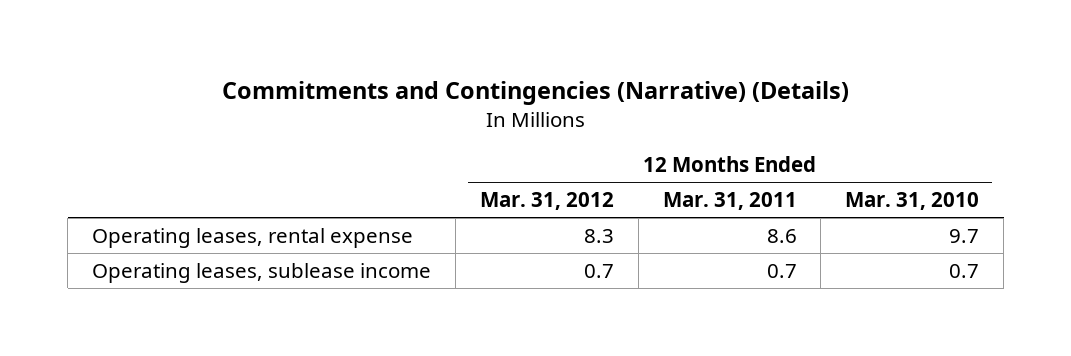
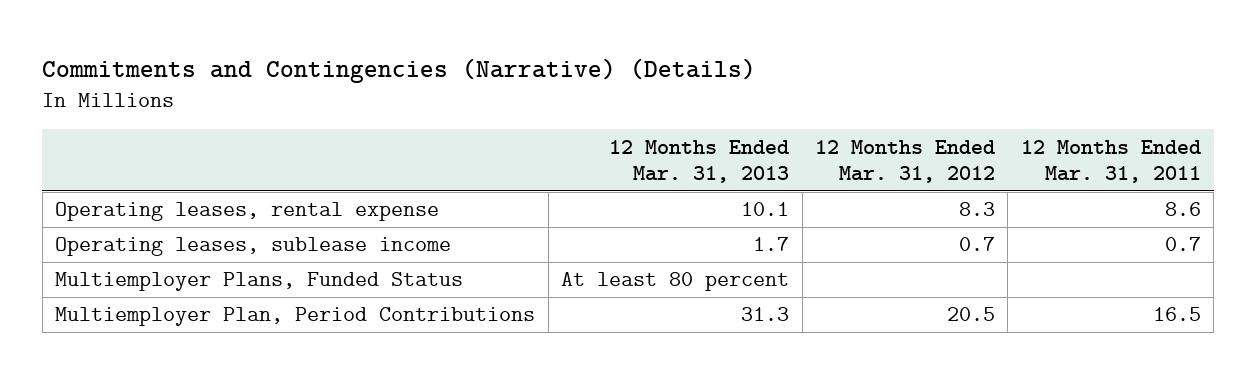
- | 12 Months Ended Mar. 31, 2012 | 12 Months Ended Mar. 31, 2011 | 12 Months Ended Mar. 31, 2010
+ | 12 Months Ended Mar. 31, 2013 | 12 Months Ended Mar. 31, 2012 | 12 Months Ended Mar. 31, 2011
+ Multiemployer Plans, Funded Status | At least 80 percent | |
+ Multiemployer Plan, Period Contributions | 31.3 | 20.5 | 16.5

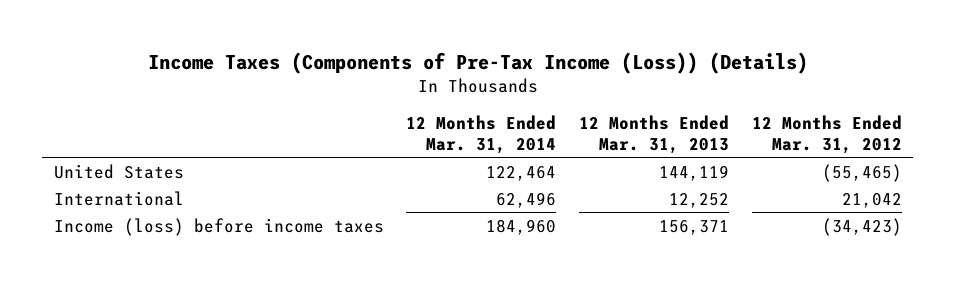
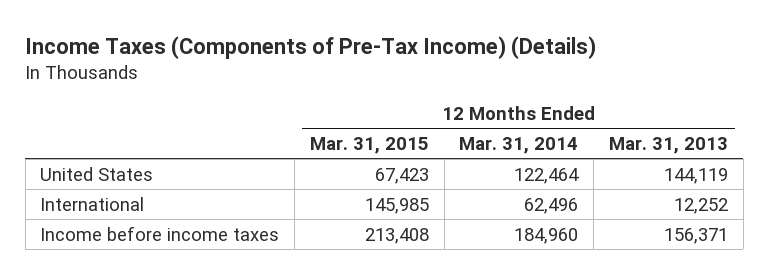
- Income Taxes (Components of Pre-Tax Income (Loss)) (Details)
+ Income Taxes (Components of Pre-Tax Income) (Details)
- | 12 Months Ended Mar. 31, 2014 | 12 Months Ended Mar. 31, 2013 | 12 Months Ended Mar. 31, 2012
+ | 12 Months Ended Mar. 31, 2015 | 12 Months Ended Mar. 31, 2014 | 12 Months Ended Mar. 31, 2013
- Income (loss) before income taxes | 184,960 | 156,371 | (34,423)
+ Income before income taxes | 213,408 | 184,960 | 156,371

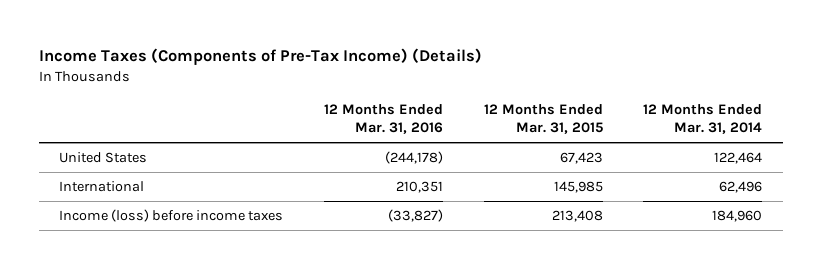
- | 12 Months Ended Mar. 31, 2015 | 12 Months Ended Mar. 31, 2014 | 12 Months Ended Mar. 31, 2013
+ | 12 Months Ended Mar. 31, 2016 | 12 Months Ended Mar. 31, 2015 | 12 Months Ended Mar. 31, 2014
- Income before income taxes | 213,408 | 184,960 | 156,371
+ Income (loss) before income taxes | (33,827) | 213,408 | 184,960

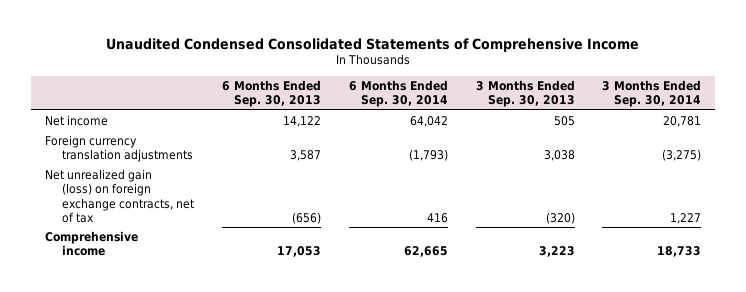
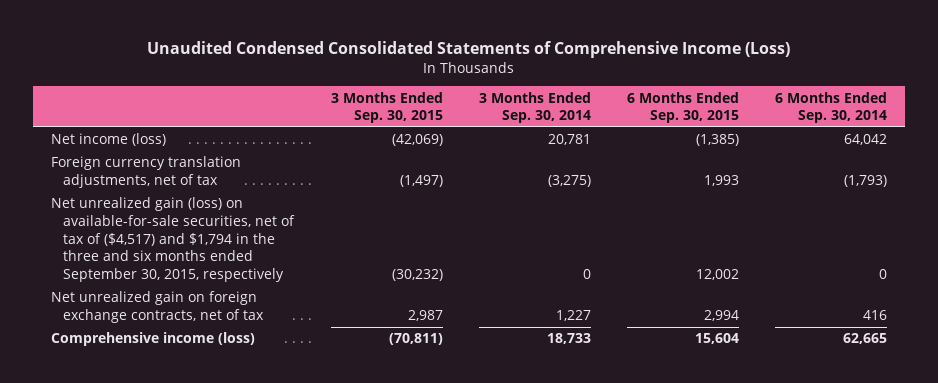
- Unaudited Condensed Consolidated Statements of Comprehensive Income
+ Unaudited Condensed Consolidated Statements of Comprehensive Income (Loss)
- | 6 Months Ended Sep. 30, 2013 | 6 Months Ended Sep. 30, 2014 | 3 Months Ended Sep. 30, 2013 | 3 Months Ended Sep. 30, 2014
+ | 3 Months Ended Sep. 30, 2015 | 3 Months Ended Sep. 30, 2014 | 6 Months Ended Sep. 30, 2015 | 6 Months Ended Sep. 30, 2014
- Net income | 14,122 | 64,042 | 505 | 20,781
- Foreign currency translation adjustments | 3,587 | (1,793) | 3,038 | (3,275)
- Net unrealized gain (loss) on foreign exchange contracts, net of tax | (656) | 416 | (320) | 1,227
- Comprehensive income | 17,053 | 62,665 | 3,223 | 18,733
+ Net income (loss) | (42,069) | 20,781 | (1,385) | 64,042
+ Foreign currency translation adjustments, net of tax | (1,497) | (3,275) | 1,993 | (1,793)
+ Net unrealized gain (loss) on available-for-sale securities, net of tax of ($4,517) and $1,794 in the three and six months ended September 30, 2015, respectively | (30,232) | 0 | 12,002 | 0
+ Net unrealized gain on foreign exchange contracts, net of tax | 2,987 | 1,227 | 2,994 | 416
+ Comprehensive income (loss) | (70,811) | 18,733 | 15,604 | 62,665

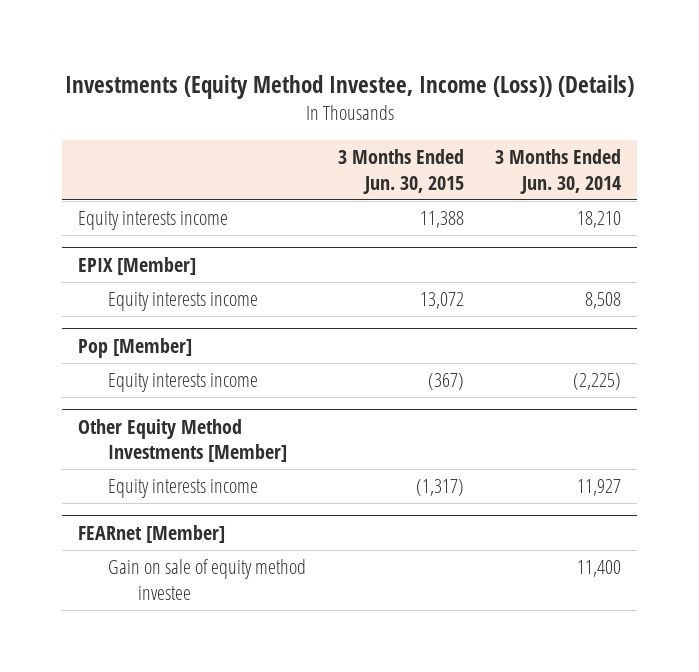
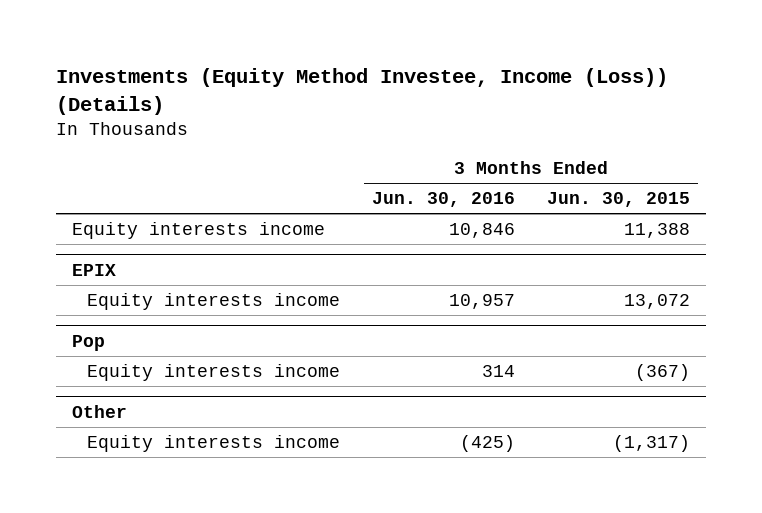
- | 3 Months Ended Jun. 30, 2015 | 3 Months Ended Jun. 30, 2014
+ | 3 Months Ended Jun. 30, 2016 | 3 Months Ended Jun. 30, 2015
- EPIX [Member]
+ EPIX
- Pop [Member]
+ Pop
- Other Equity Method Investments [Member]
+ Other
- FEARnet [Member]
- Gain on sale of equity method investee | | 11,400

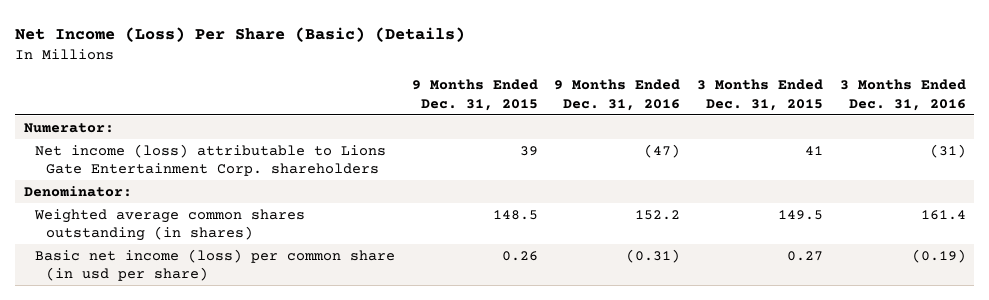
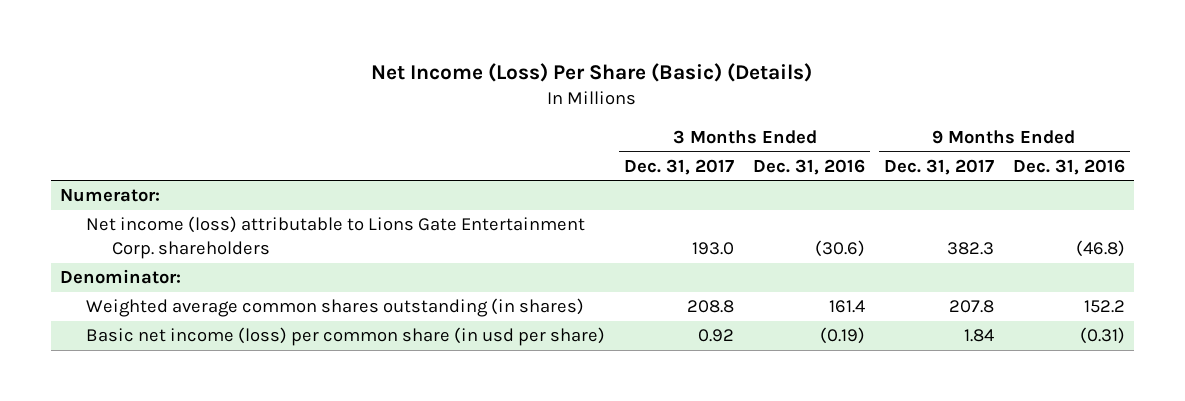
- | 9 Months Ended Dec. 31, 2015 | 9 Months Ended Dec. 31, 2016 | 3 Months Ended Dec. 31, 2015 | 3 Months Ended Dec. 31, 2016
+ | 3 Months Ended Dec. 31, 2017 | 3 Months Ended Dec. 31, 2016 | 9 Months Ended Dec. 31, 2017 | 9 Months Ended Dec. 31, 2016
- Net income (loss) attributable to Lions Gate Entertainment Corp. shareholders | 39 | (47) | 41 | (31)
+ Net income (loss) attributable to Lions Gate Entertainment Corp. shareholders | 193.0 | (30.6) | 382.3 | (46.8)

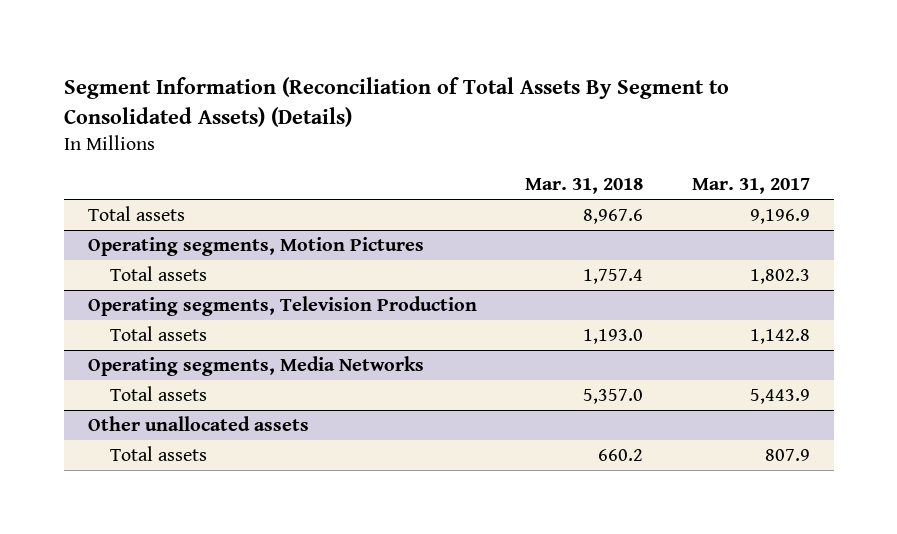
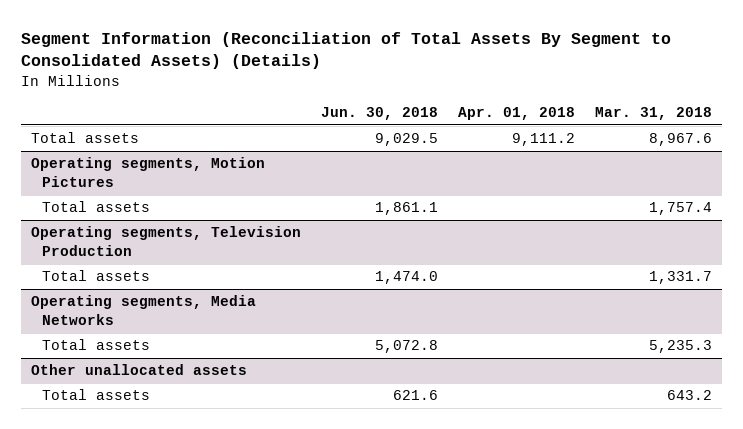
- | Mar. 31, 2018 | Mar. 31, 2017
+ | Jun. 30, 2018 | Apr. 01, 2018 | Mar. 31, 2018
@ Operating segments, Television Production
- Total assets | 1,193.0 | 1,142.8
+ Total assets | 1,474.0 | | 1,331.7
@ Operating segments, Media Networks
- Total assets | 5,357.0 | 5,443.9
+ Total assets | 5,072.8 | | 5,235.3
@ Other unallocated assets
- Total assets | 660.2 | 807.9
+ Total assets | 621.6 | | 643.2

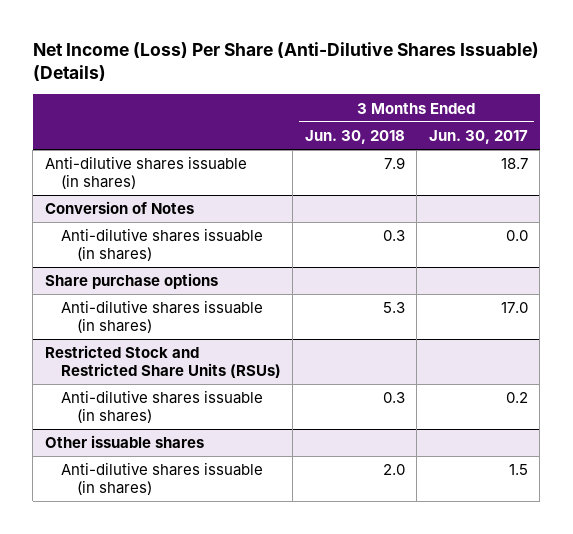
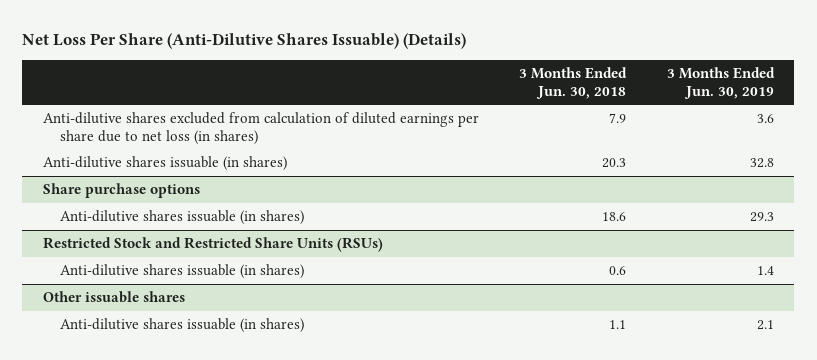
- Net Income (Loss) Per Share (Anti-Dilutive Shares Issuable) (Details)
+ Net Loss Per Share (Anti-Dilutive Shares Issuable) (Details)
- | 3 Months Ended Jun. 30, 2018 | 3 Months Ended Jun. 30, 2017
+ | 3 Months Ended Jun. 30, 2018 | 3 Months Ended Jun. 30, 2019
- Anti-dilutive shares issuable (in shares) | 7.9 | 18.7
- Conversion of Notes
- Anti-dilutive shares issuable (in shares) | 0.3 | 0.0
+ Anti-dilutive shares excluded from calculation of diluted earnings per share due to net loss (in shares) | 7.9 | 3.6
+ Anti-dilutive shares issuable (in shares) | 20.3 | 32.8
@ Share purchase options
- Anti-dilutive shares issuable (in shares) | 5.3 | 17.0
+ Anti-dilutive shares issuable (in shares) | 18.6 | 29.3
@ Restricted Stock and Restricted Share Units (RSUs)
- Anti-dilutive shares issuable (in shares) | 0.3 | 0.2
+ Anti-dilutive shares issuable (in shares) | 0.6 | 1.4
@ Other issuable shares
- Anti-dilutive shares issuable (in shares) | 2.0 | 1.5
+ Anti-dilutive shares issuable (in shares) | 1.1 | 2.1

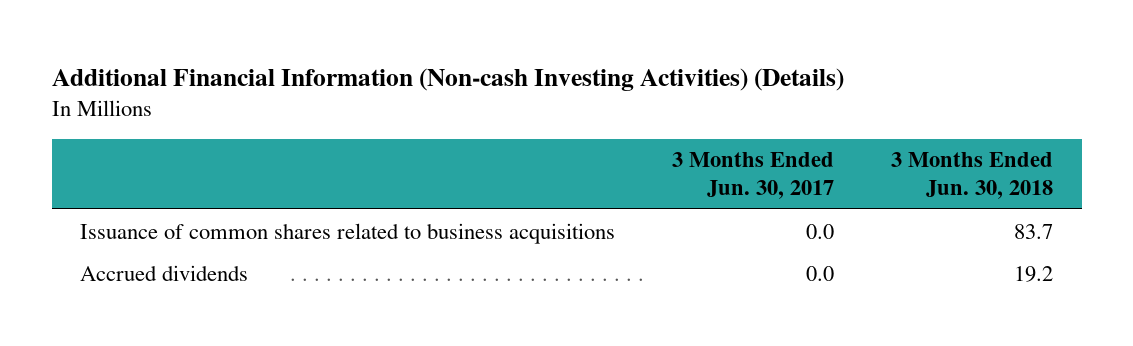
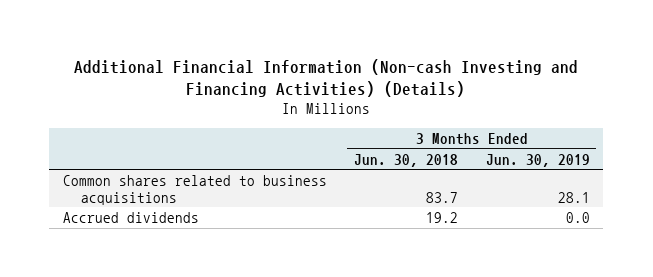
- Additional Financial Information (Non-cash Investing Activities) (Details)
+ Additional Financial Information (Non-cash Investing and Financing Activities) (Details)
- | 3 Months Ended Jun. 30, 2017 | 3 Months Ended Jun. 30, 2018
+ | 3 Months Ended Jun. 30, 2018 | 3 Months Ended Jun. 30, 2019
- Issuance of common shares related to business acquisitions | 0.0 | 83.7
+ Common shares related to business acquisitions | 83.7 | 28.1

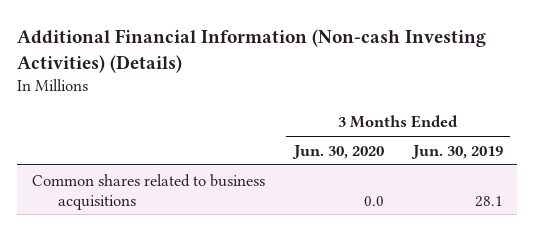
- Additional Financial Information (Non-cash Investing and Financing Activities) (Details)
+ Additional Financial Information (Non-cash Investing Activities) (Details)
- | 3 Months Ended Jun. 30, 2018 | 3 Months Ended Jun. 30, 2019
+ | 3 Months Ended Jun. 30, 2020 | 3 Months Ended Jun. 30, 2019
- Accrued dividends | 19.2 | 0.0

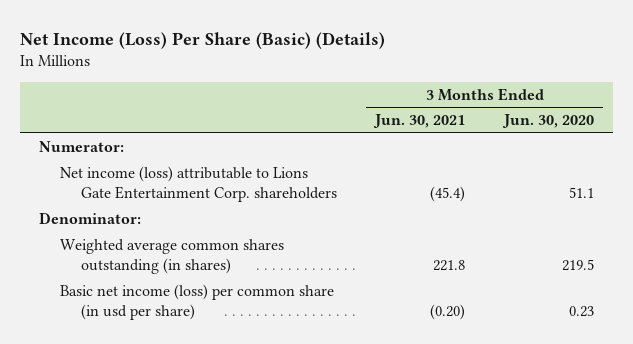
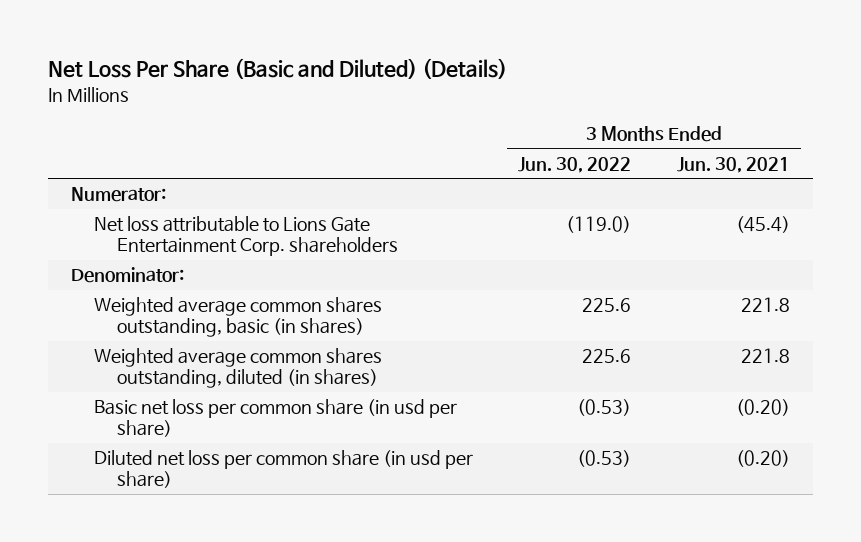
- Net Income (Loss) Per Share (Basic) (Details)
+ Net Loss Per Share (Basic and Diluted) (Details)
- | 3 Months Ended Jun. 30, 2021 | 3 Months Ended Jun. 30, 2020
+ | 3 Months Ended Jun. 30, 2022 | 3 Months Ended Jun. 30, 2021
- Net income (loss) attributable to Lions Gate Entertainment Corp. shareholders | (45.4) | 51.1
+ Net loss attributable to Lions Gate Entertainment Corp. shareholders | (119.0) | (45.4)
- Weighted average common shares outstanding (in shares) | 221.8 | 219.5
- Basic net income (loss) per common share (in usd per share) | (0.20) | 0.23
+ Weighted average common shares outstanding, basic (in shares) | 225.6 | 221.8
+ Weighted average common shares outstanding, diluted (in shares) | 225.6 | 221.8
+ Basic net loss per common share (in usd per share) | (0.53) | (0.20)
+ Diluted net loss per common share (in usd per share) | (0.53) | (0.20)

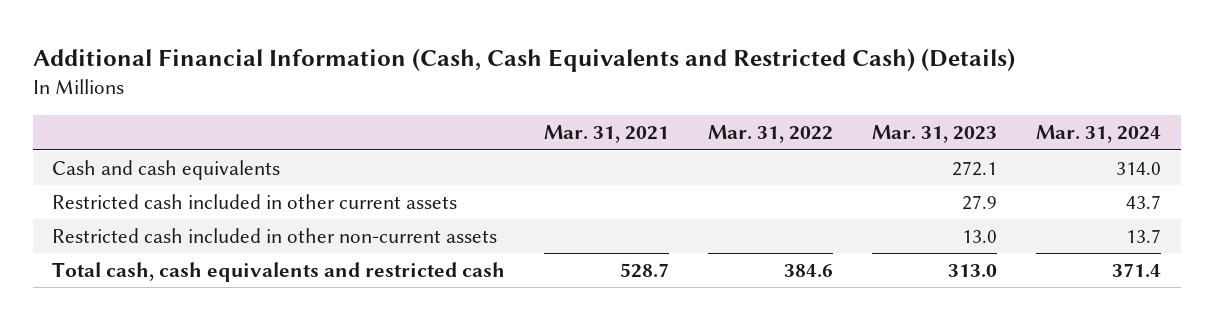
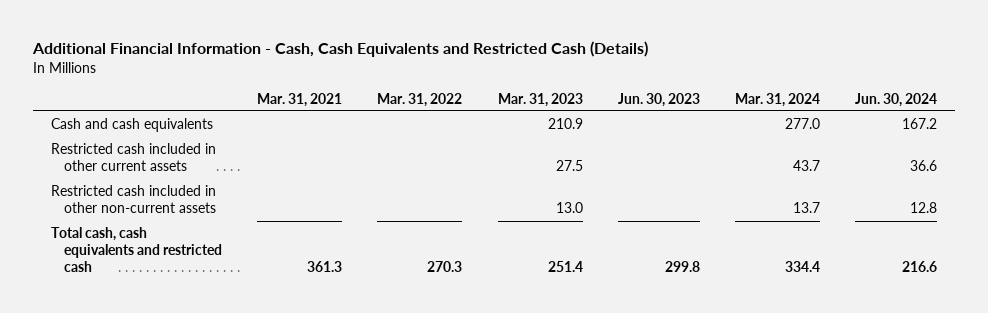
- Additional Financial Information (Cash, Cash Equivalents and Restricted Cash) (Details)
+ Additional Financial Information - Cash, Cash Equivalents and Restricted Cash (Details)
- | Mar. 31, 2021 | Mar. 31, 2022 | Mar. 31, 2023 | Mar. 31, 2024
+ | Mar. 31, 2021 | Mar. 31, 2022 | Mar. 31, 2023 | Jun. 30, 2023 | Mar. 31, 2024 | Jun. 30, 2024
- Cash and cash equivalents | | | 272.1 | 314.0
- Restricted cash included in other current assets | | | 27.9 | 43.7
+ Cash and cash equivalents | | | 210.9 | | 277.0 | 167.2
+ Restricted cash included in other current assets | | | 27.5 | | 43.7 | 36.6
- Total cash, cash equivalents and restricted cash | 528.7 | 384.6 | 313.0 | 371.4
+ Total cash, cash equivalents and restricted cash | 361.3 | 270.3 | 251.4 | 299.8 | 334.4 | 216.6

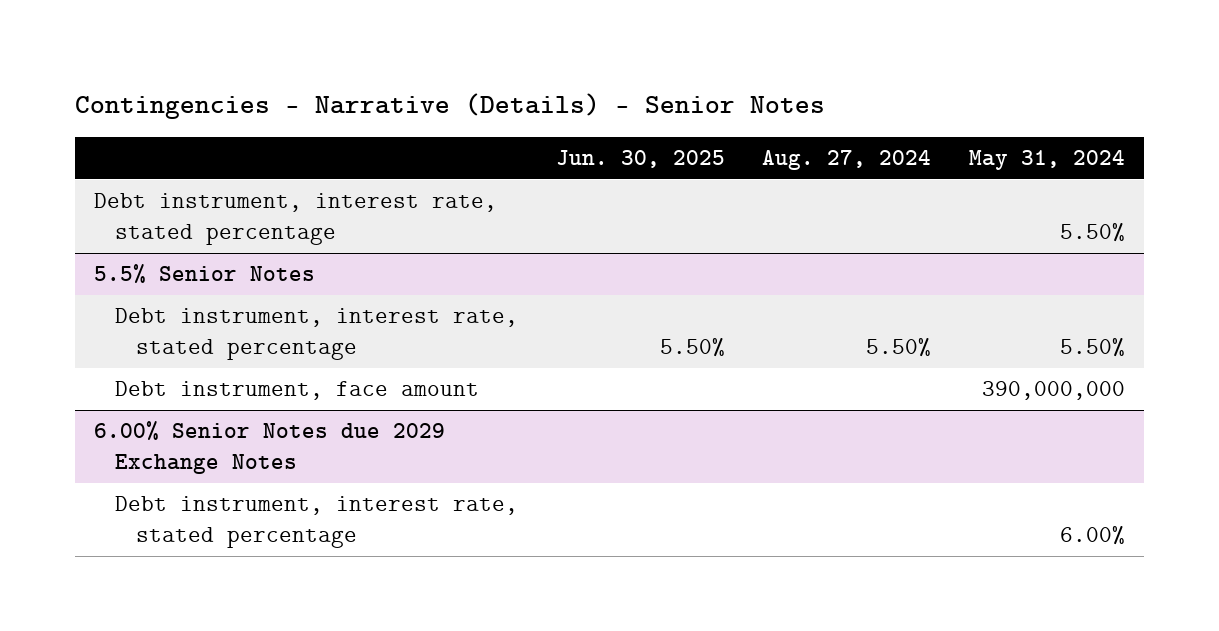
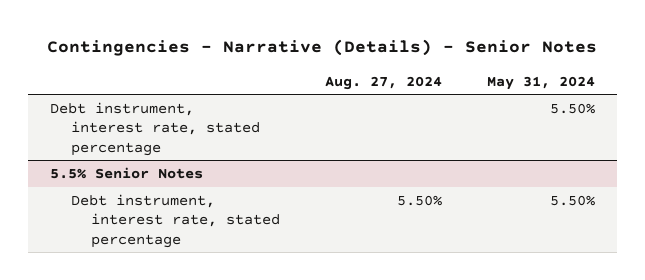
- | Jun. 30, 2025 | Aug. 27, 2024 | May 31, 2024
+ | Aug. 27, 2024 | May 31, 2024
@ 5.5% Senior Notes
- Debt instrument, face amount | | | 390,000,000
- 6.00% Senior Notes due 2029 Exchange Notes
- Debt instrument, interest rate, stated percentage | | | 6.00%

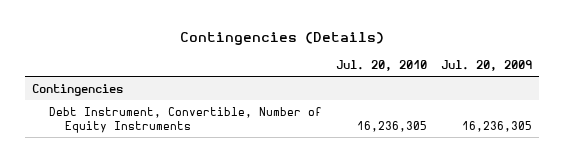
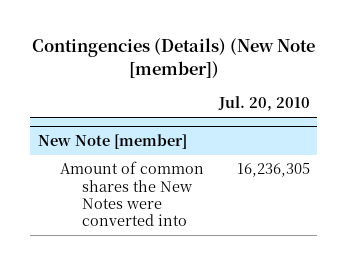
- Contingencies (Details)
+ Contingencies (Details) (New Note [member])
- | Jul. 20, 2010 | Jul. 20, 2009
+ | Jul. 20, 2010
- Contingencies
- Debt Instrument, Convertible, Number of Equity Instruments | 16,236,305 | 16,236,305
+ New Note [member]
+ Amount of common shares the New Notes were converted into | 16,236,305

